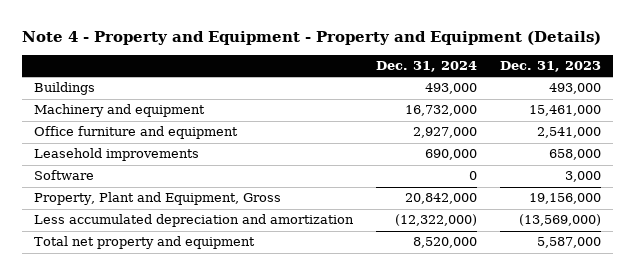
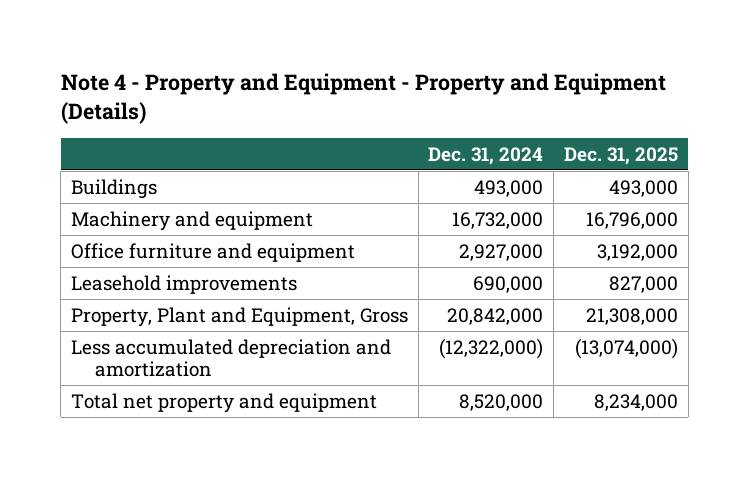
- | Dec. 31, 2024 | Dec. 31, 2023
+ | Dec. 31, 2024 | Dec. 31, 2025
- Software | 0 | 3,000

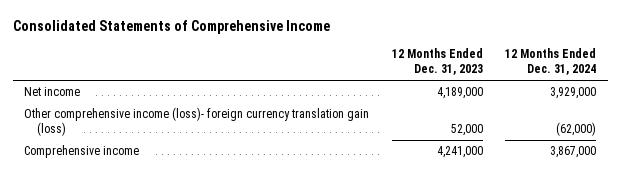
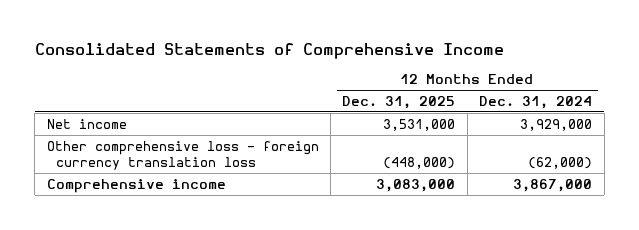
- | 12 Months Ended Dec. 31, 2023 | 12 Months Ended Dec. 31, 2024
+ | 12 Months Ended Dec. 31, 2025 | 12 Months Ended Dec. 31, 2024
- Other comprehensive income (loss)- foreign currency translation gain (loss) | 52,000 | (62,000)
+ Other comprehensive loss - foreign currency translation loss | (448,000) | (62,000)

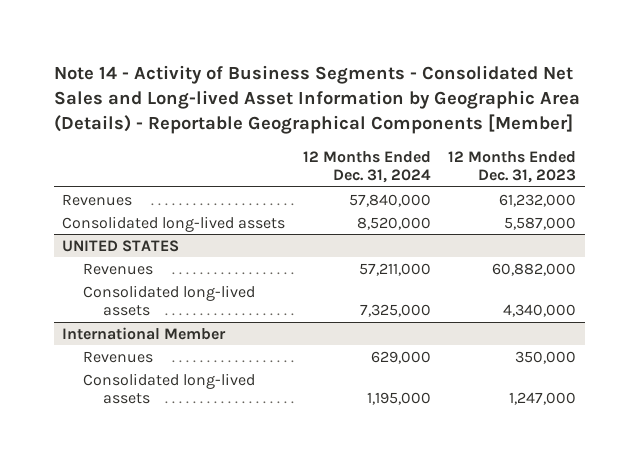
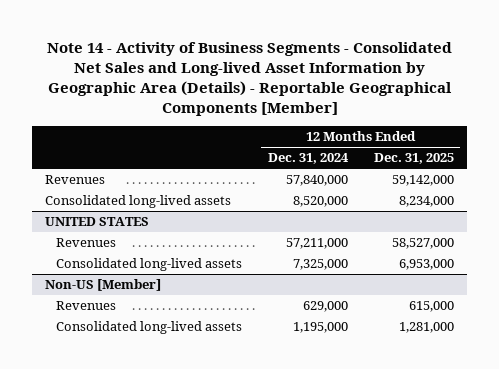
- | 12 Months Ended Dec. 31, 2024 | 12 Months Ended Dec. 31, 2023
+ | 12 Months Ended Dec. 31, 2024 | 12 Months Ended Dec. 31, 2025
- International Member
+ Non-US [Member]

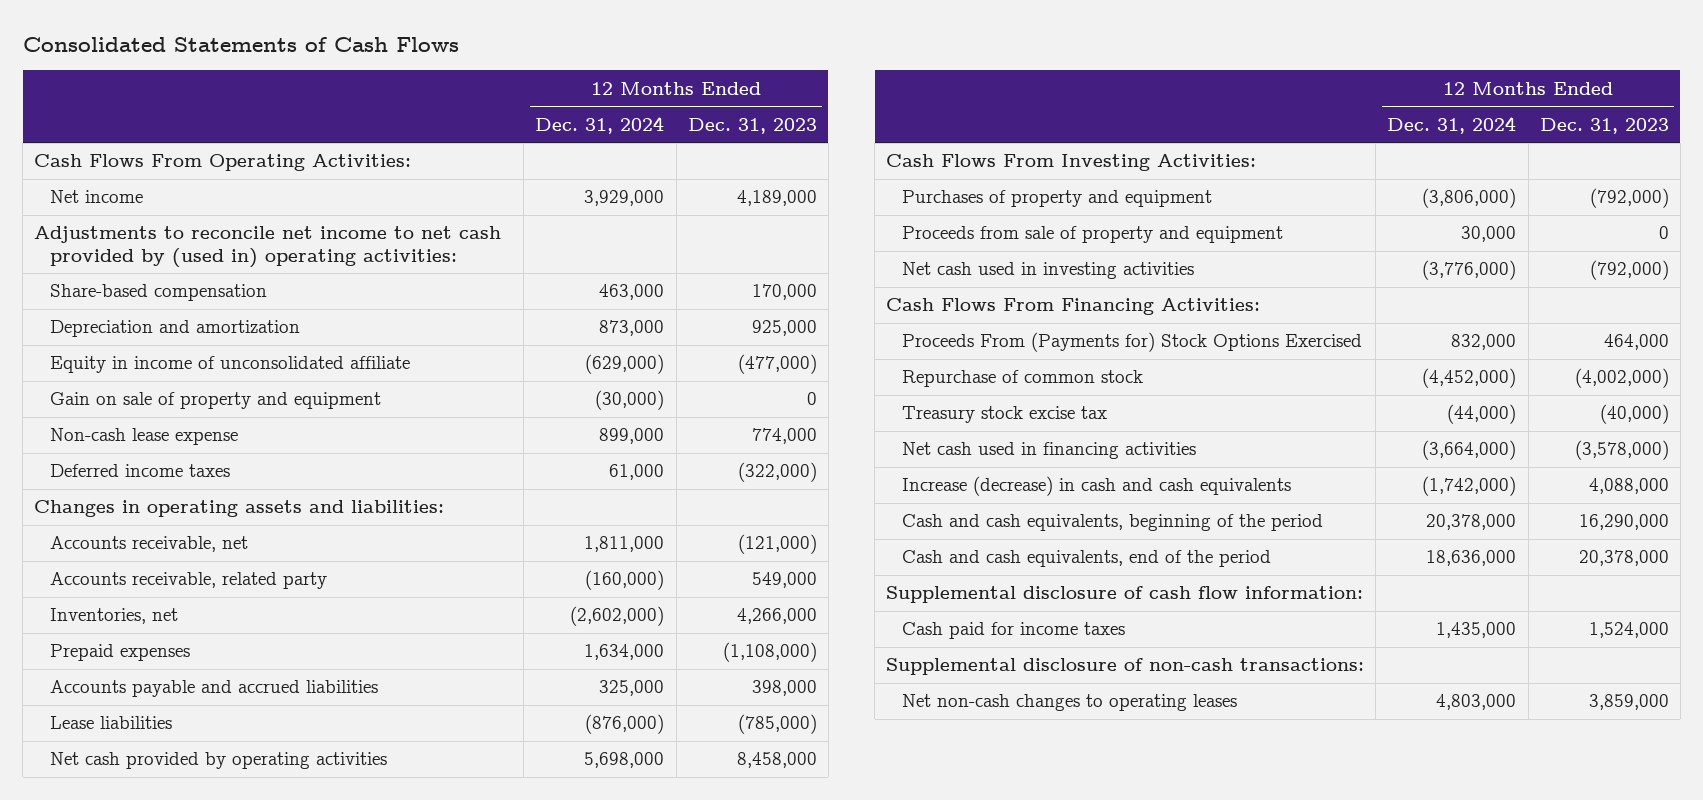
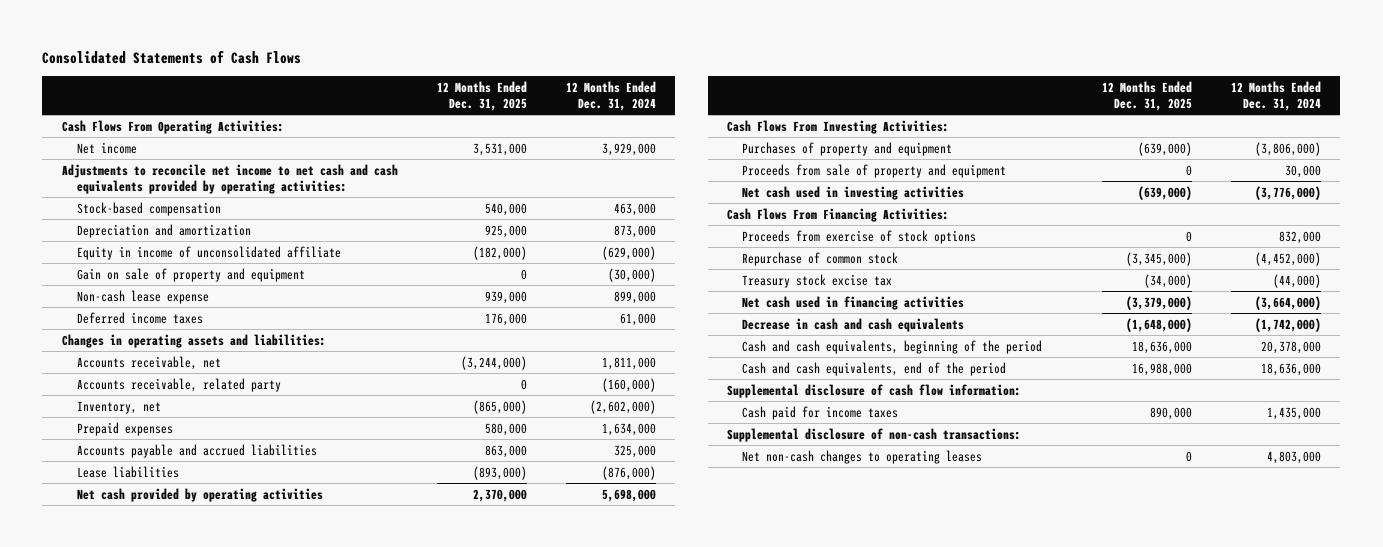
- | 12 Months Ended Dec. 31, 2024 | 12 Months Ended Dec. 31, 2023
+ | 12 Months Ended Dec. 31, 2025 | 12 Months Ended Dec. 31, 2024
- Adjustments to reconcile net income to net cash provided by (used in) operating activities:
- Share-based compensation | 463,000 | 170,000
+ Adjustments to reconcile net income to net cash and cash equivalents provided by operating activities:
+ Stock-based compensation | 540,000 | 463,000
- Inventories, net | (2,602,000) | 4,266,000
+ Inventory, net | (865,000) | (2,602,000)
- Proceeds From (Payments for) Stock Options Exercised | 832,000 | 464,000
+ Proceeds from exercise of stock options | 0 | 832,000
- Increase (decrease) in cash and cash equivalents | (1,742,000) | 4,088,000
+ Decrease in cash and cash equivalents | (1,648,000) | (1,742,000)

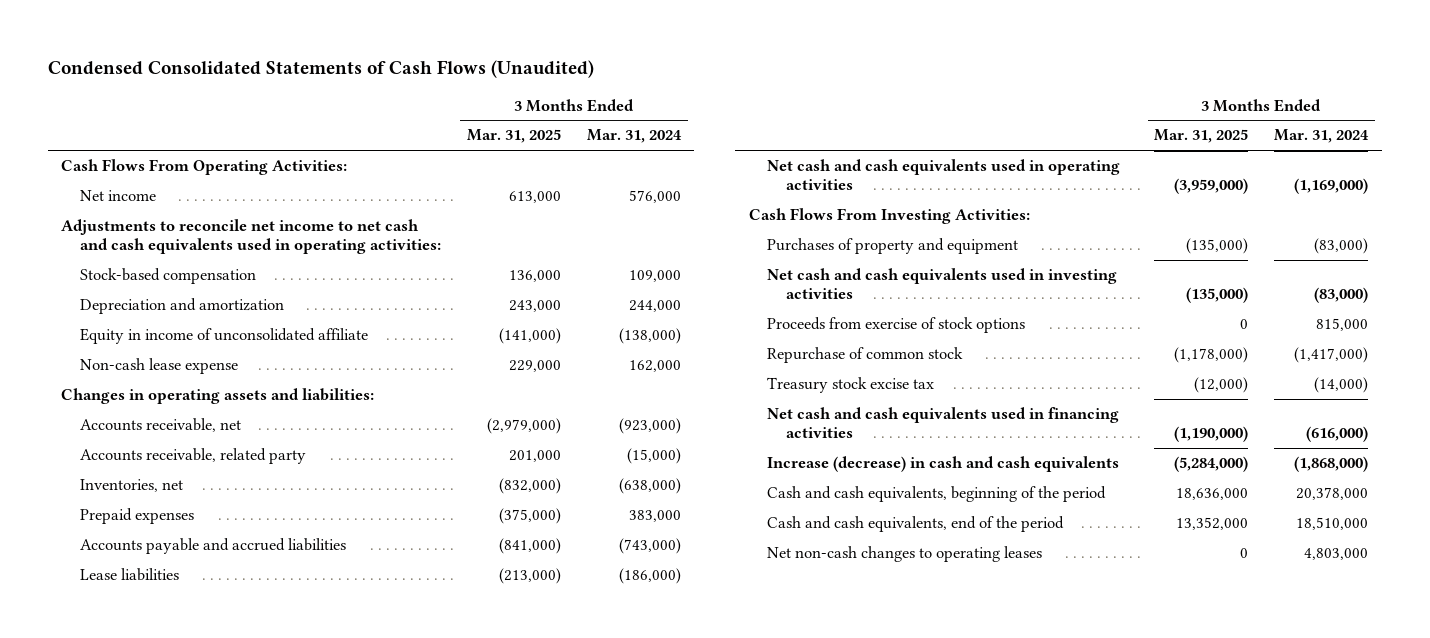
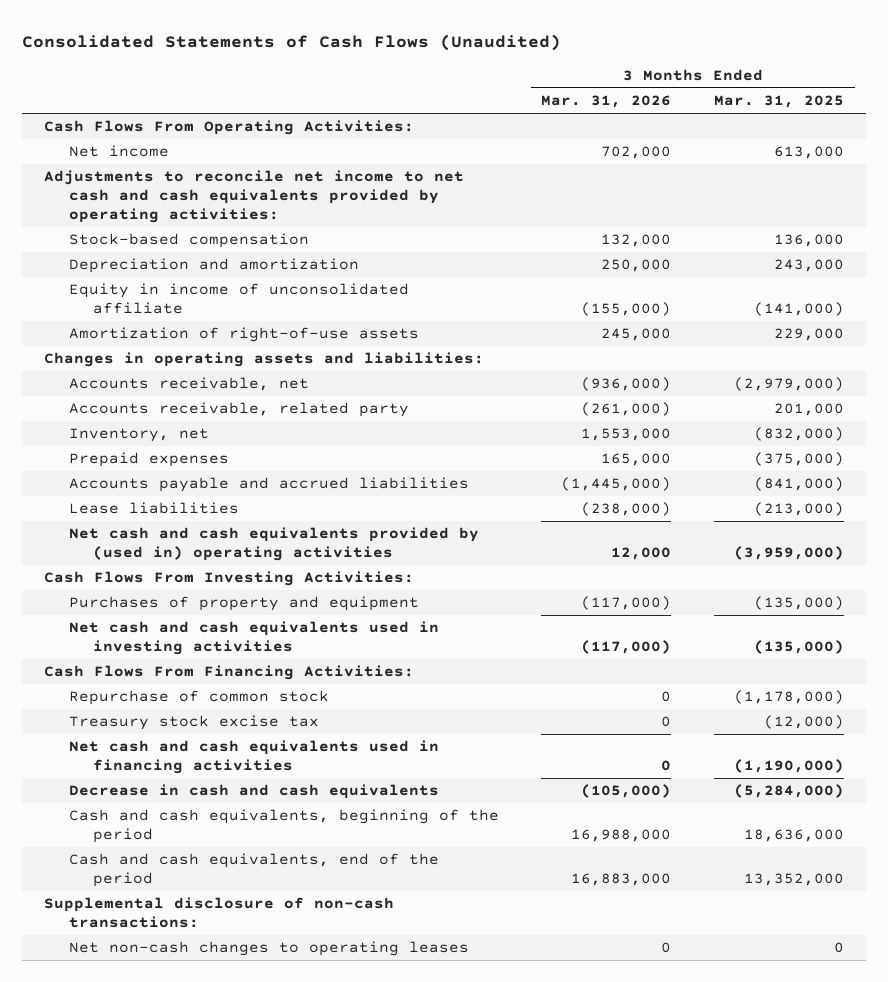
- Condensed Consolidated Statements of Cash Flows (Unaudited)
+ Consolidated Statements of Cash Flows (Unaudited)
- | 3 Months Ended Mar. 31, 2025 | 3 Months Ended Mar. 31, 2024
+ | 3 Months Ended Mar. 31, 2026 | 3 Months Ended Mar. 31, 2025
- Adjustments to reconcile net income to net cash and cash equivalents used in operating activities:
+ Adjustments to reconcile net income to net cash and cash equivalents provided by operating activities:
- Non-cash lease expense | 229,000 | 162,000
+ Amortization of right-of-use assets | 245,000 | 229,000
- Inventories, net | (832,000) | (638,000)
+ Inventory, net | 1,553,000 | (832,000)
- Net cash and cash equivalents used in operating activities | (3,959,000) | (1,169,000)
+ Net cash and cash equivalents provided by (used in) operating activities | 12,000 | (3,959,000)
- Proceeds from exercise of stock options | 0 | 815,000
+ Cash Flows From Financing Activities:
- Increase (decrease) in cash and cash equivalents | (5,284,000) | (1,868,000)
+ Decrease in cash and cash equivalents | (105,000) | (5,284,000)
+ Supplemental disclosure of non-cash transactions:

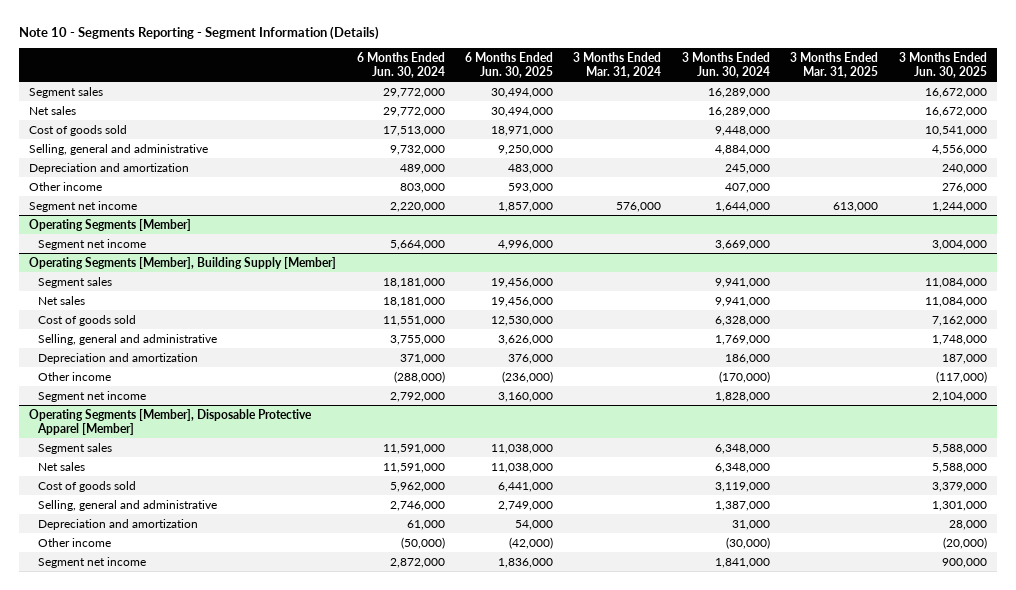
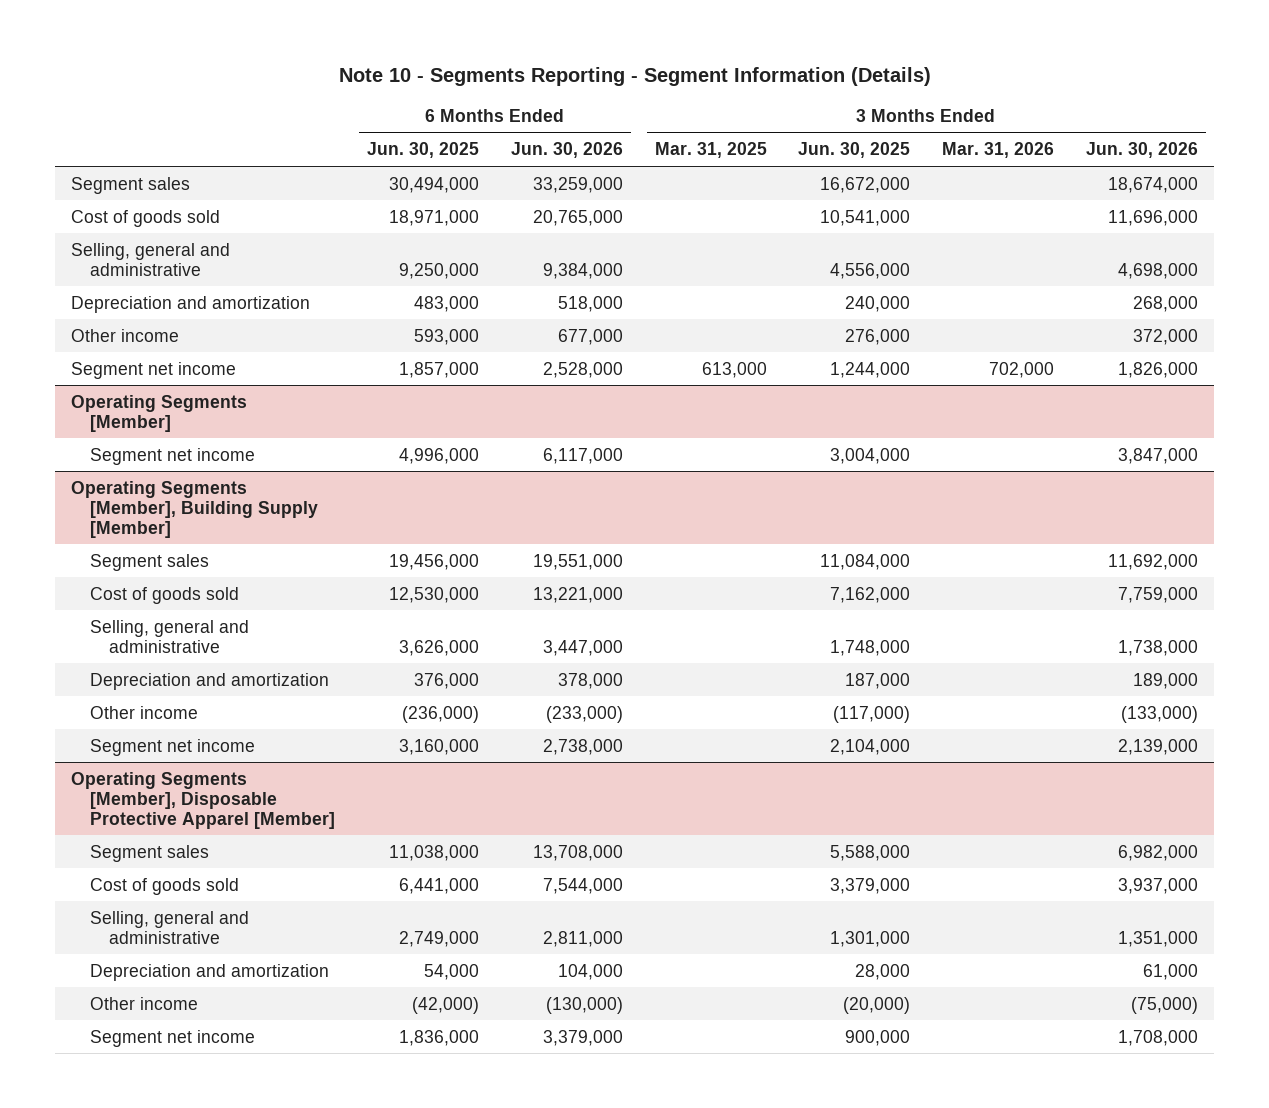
- | 6 Months Ended Jun. 30, 2024 | 6 Months Ended Jun. 30, 2025 | 3 Months Ended Mar. 31, 2024 | 3 Months Ended Jun. 30, 2024 | 3 Months Ended Mar. 31, 2025 | 3 Months Ended Jun. 30, 2025
+ | 6 Months Ended Jun. 30, 2025 | 6 Months Ended Jun. 30, 2026 | 3 Months Ended Mar. 31, 2025 | 3 Months Ended Jun. 30, 2025 | 3 Months Ended Mar. 31, 2026 | 3 Months Ended Jun. 30, 2026
- Net sales | 29,772,000 | 30,494,000 | | 16,289,000 | | 16,672,000
@ Operating Segments [Member], Building Supply [Member]
- Net sales | 18,181,000 | 19,456,000 | | 9,941,000 | | 11,084,000
@ Operating Segments [Member], Disposable Protective Apparel [Member]
- Net sales | 11,591,000 | 11,038,000 | | 6,348,000 | | 5,588,000

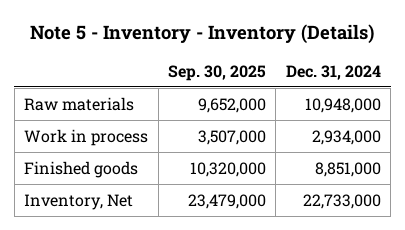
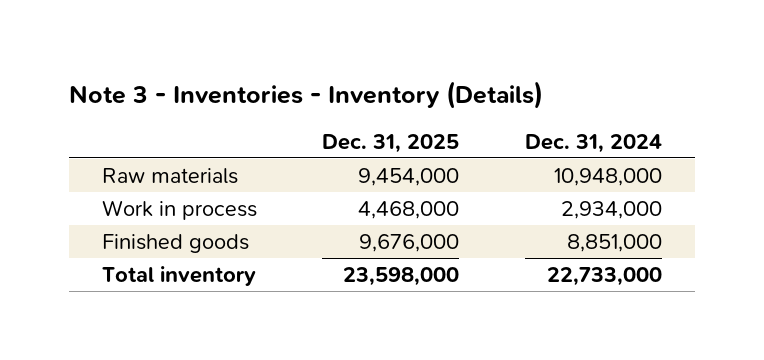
- Note 5 - Inventory - Inventory (Details)
+ Note 3 - Inventories - Inventory (Details)
- | Sep. 30, 2025 | Dec. 31, 2024
+ | Dec. 31, 2025 | Dec. 31, 2024
- Inventory, Net | 23,479,000 | 22,733,000
+ Total inventory | 23,598,000 | 22,733,000

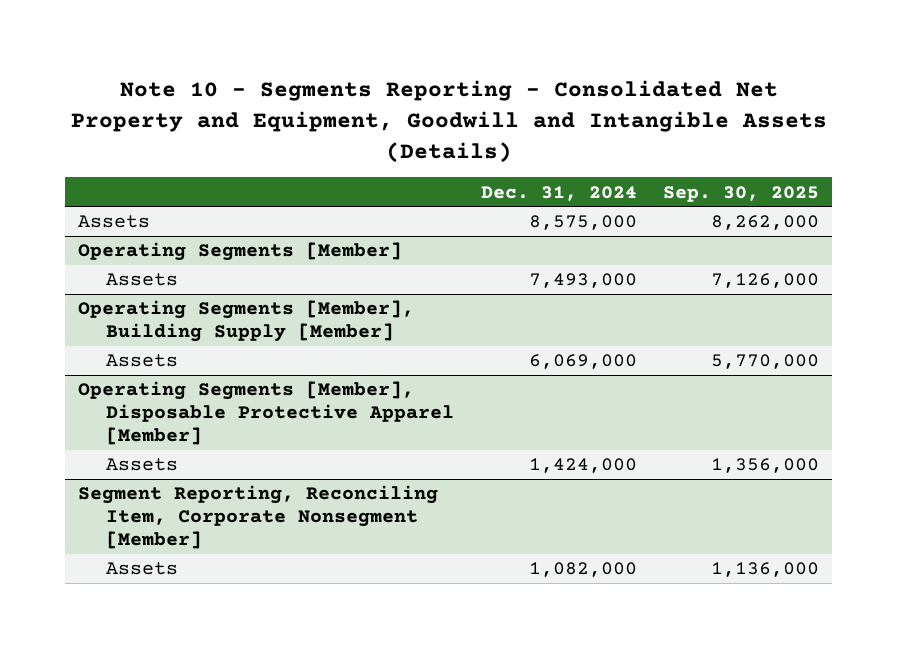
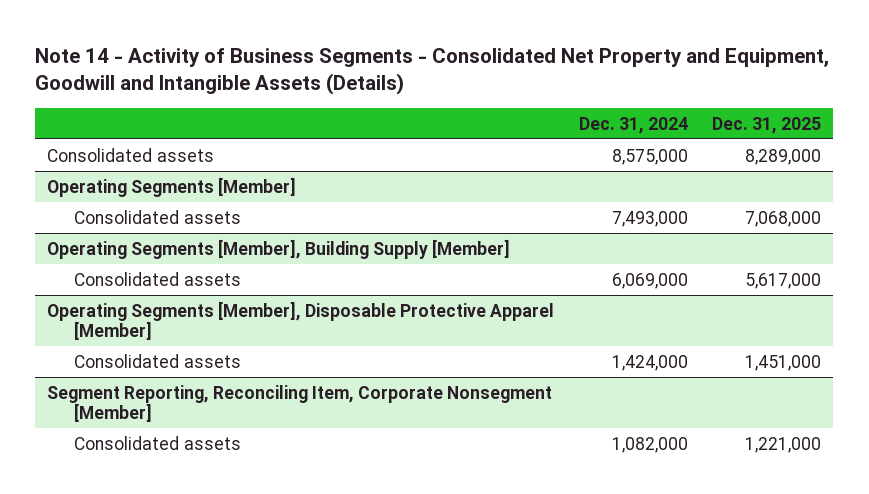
- Note 10 - Segments Reporting - Consolidated Net Property and Equipment, Goodwill and Intangible Assets (Details)
+ Note 14 - Activity of Business Segments - Consolidated Net Property and Equipment, Goodwill and Intangible Assets (Details)
- | Dec. 31, 2024 | Sep. 30, 2025
+ | Dec. 31, 2024 | Dec. 31, 2025
- Assets | 8,575,000 | 8,262,000
+ Consolidated assets | 8,575,000 | 8,289,000
@ Operating Segments [Member]
- Assets | 7,493,000 | 7,126,000
+ Consolidated assets | 7,493,000 | 7,068,000
@ Operating Segments [Member], Building Supply [Member]
- Assets | 6,069,000 | 5,770,000
+ Consolidated assets | 6,069,000 | 5,617,000
@ Operating Segments [Member], Disposable Protective Apparel [Member]
- Assets | 1,424,000 | 1,356,000
+ Consolidated assets | 1,424,000 | 1,451,000
@ Segment Reporting, Reconciling Item, Corporate Nonsegment [Member]
- Assets | 1,082,000 | 1,136,000
+ Consolidated assets | 1,082,000 | 1,221,000

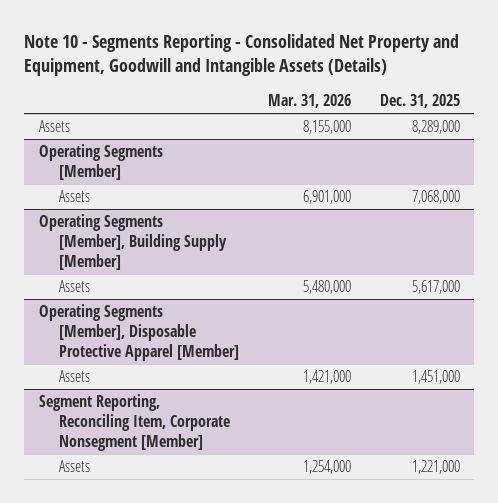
- Note 14 - Activity of Business Segments - Consolidated Net Property and Equipment, Goodwill and Intangible Assets (Details)
+ Note 10 - Segments Reporting - Consolidated Net Property and Equipment, Goodwill and Intangible Assets (Details)
- | Dec. 31, 2024 | Dec. 31, 2025
+ | Mar. 31, 2026 | Dec. 31, 2025
- Consolidated assets | 8,575,000 | 8,289,000
+ Assets | 8,155,000 | 8,289,000
@ Operating Segments [Member]
- Consolidated assets | 7,493,000 | 7,068,000
+ Assets | 6,901,000 | 7,068,000
@ Operating Segments [Member], Building Supply [Member]
- Consolidated assets | 6,069,000 | 5,617,000
+ Assets | 5,480,000 | 5,617,000
@ Operating Segments [Member], Disposable Protective Apparel [Member]
- Consolidated assets | 1,424,000 | 1,451,000
+ Assets | 1,421,000 | 1,451,000
@ Segment Reporting, Reconciling Item, Corporate Nonsegment [Member]
- Consolidated assets | 1,082,000 | 1,221,000
+ Assets | 1,254,000 | 1,221,000

